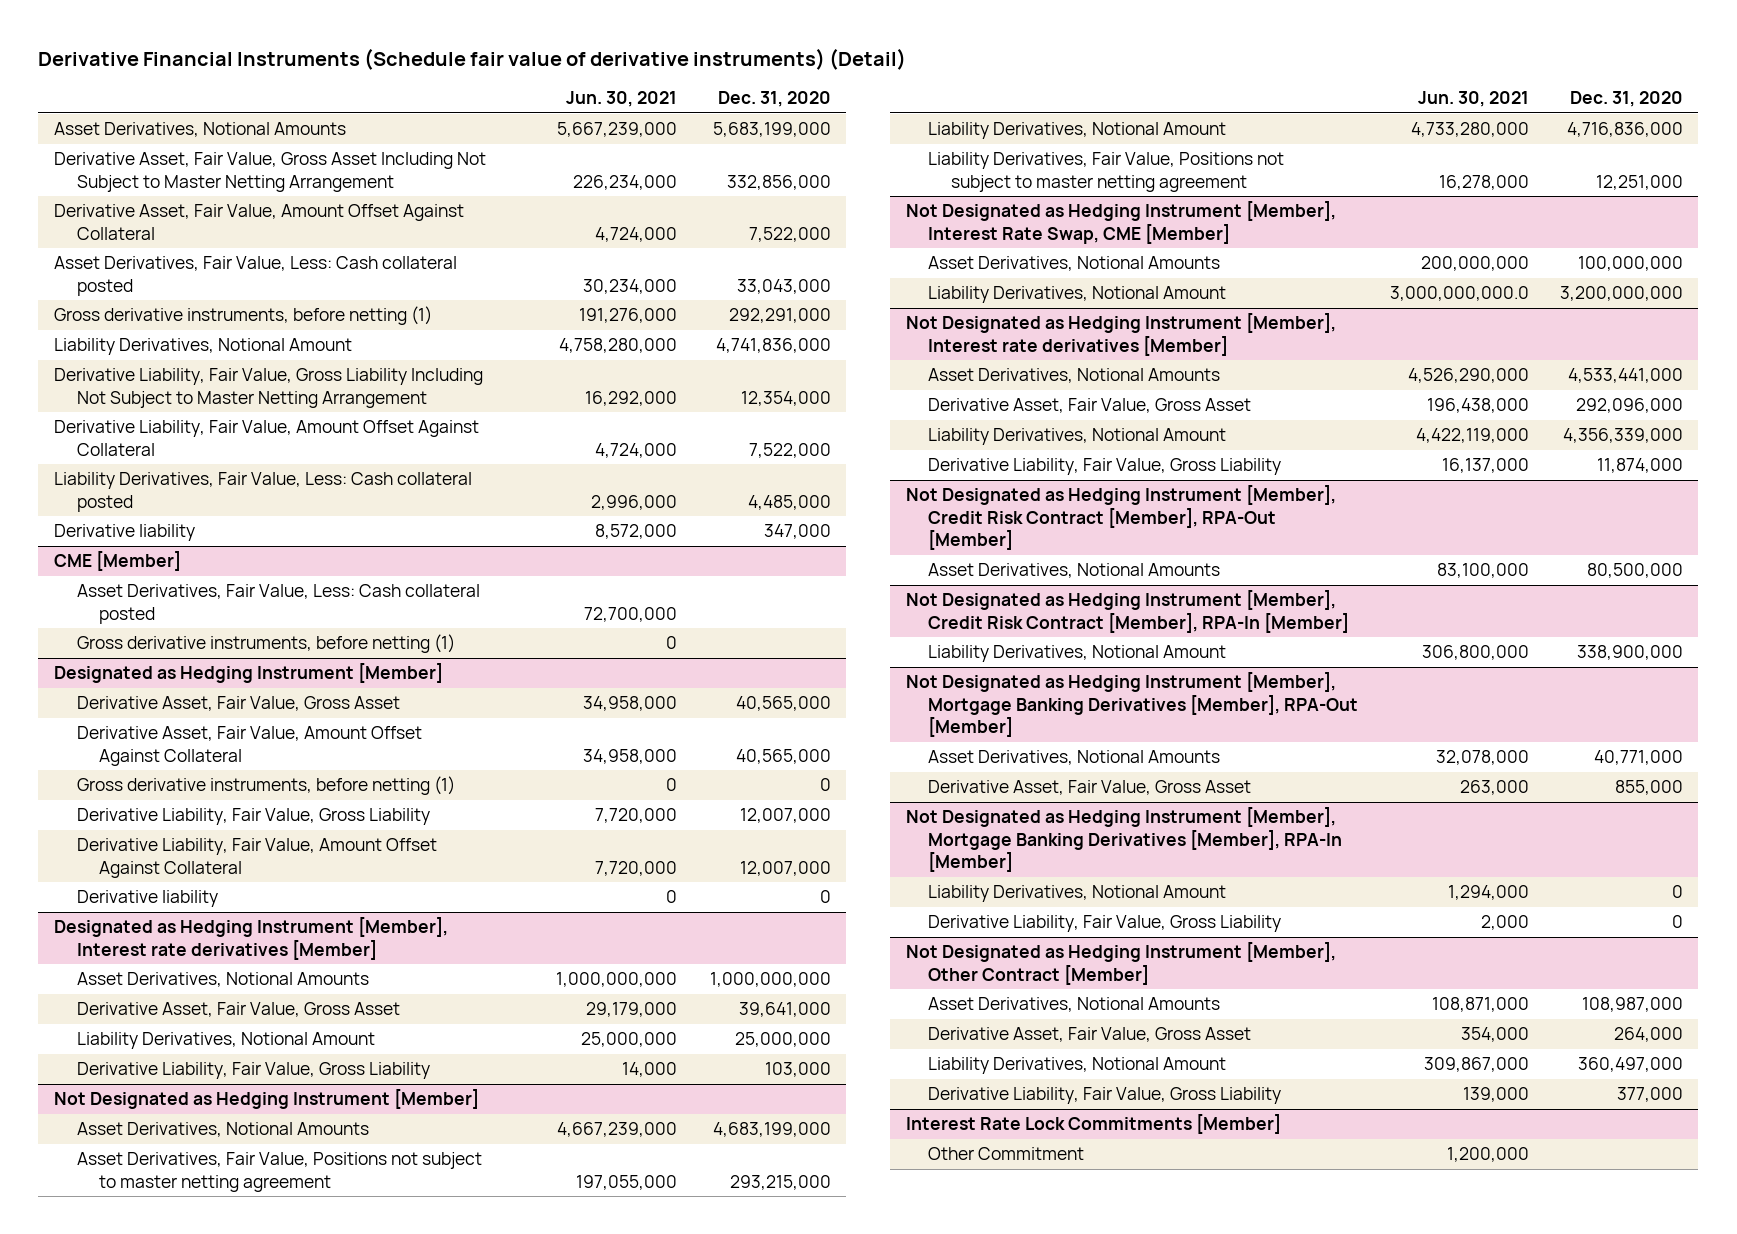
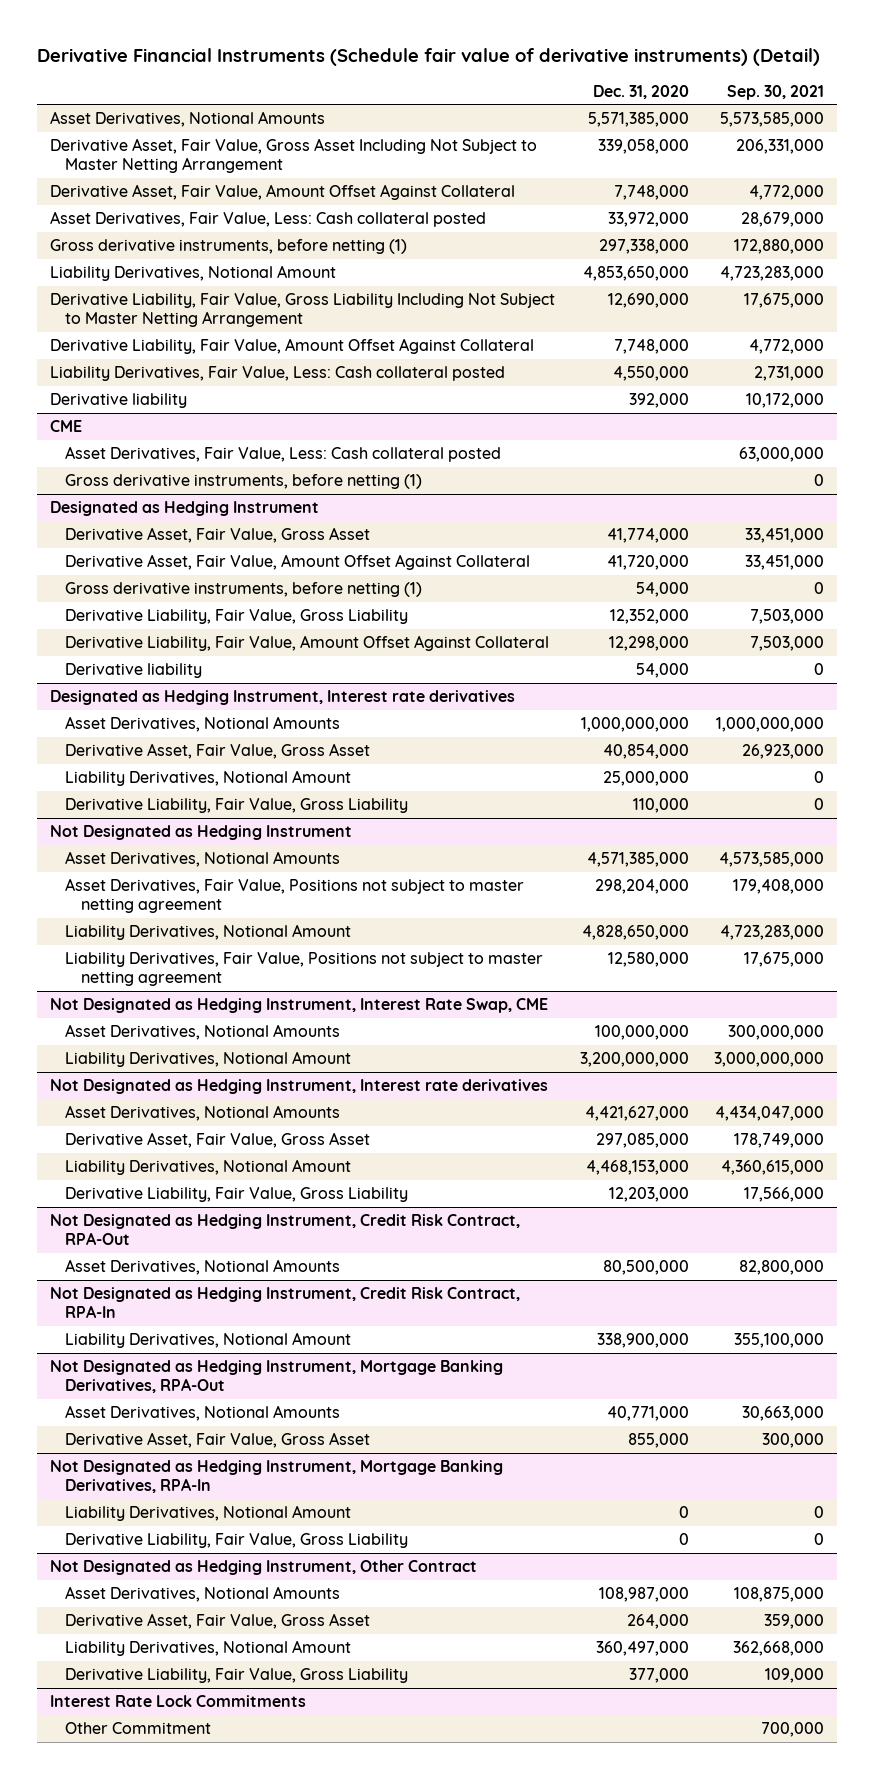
- | Jun. 30, 2021 | Dec. 31, 2020
+ | Dec. 31, 2020 | Sep. 30, 2021
- Asset Derivatives, Notional Amounts | 5,667,239,000 | 5,683,199,000
- Derivative Asset, Fair Value, Gross Asset Including Not Subject to Master Netting Arrangement | 226,234,000 | 332,856,000
- Derivative Asset, Fair Value, Amount Offset Against Collateral | 4,724,000 | 7,522,000
- Asset Derivatives, Fair Value, Less: Cash collateral posted | 30,234,000 | 33,043,000
- Gross derivative instruments, before netting (1) | 191,276,000 | 292,291,000
- Liability Derivatives, Notional Amount | 4,758,280,000 | 4,741,836,000
- Derivative Liability, Fair Value, Gross Liability Including Not Subject to Master Netting Arrangement | 16,292,000 | 12,354,000
- Derivative Liability, Fair Value, Amount Offset Against Collateral | 4,724,000 | 7,522,000
- Liability Derivatives, Fair Value, Less: Cash collateral posted | 2,996,000 | 4,485,000
- Derivative liability | 8,572,000 | 347,000
- CME [Member]
+ Asset Derivatives, Notional Amounts | 5,571,385,000 | 5,573,585,000
+ Derivative Asset, Fair Value, Gross Asset Including Not Subject to Master Netting Arrangement | 339,058,000 | 206,331,000
+ Derivative Asset, Fair Value, Amount Offset Against Collateral | 7,748,000 | 4,772,000
+ Asset Derivatives, Fair Value, Less: Cash collateral posted | 33,972,000 | 28,679,000
+ Gross derivative instruments, before netting (1) | 297,338,000 | 172,880,000
+ Liability Derivatives, Notional Amount | 4,853,650,000 | 4,723,283,000
+ Derivative Liability, Fair Value, Gross Liability Including Not Subject to Master Netting Arrangement | 12,690,000 | 17,675,000
+ Derivative Liability, Fair Value, Amount Offset Against Collateral | 7,748,000 | 4,772,000
+ Liability Derivatives, Fair Value, Less: Cash collateral posted | 4,550,000 | 2,731,000
+ Derivative liability | 392,000 | 10,172,000
+ CME
- Designated as Hedging Instrument [Member]
- Derivative Asset, Fair Value, Gross Asset | 34,958,000 | 40,565,000
- Derivative Asset, Fair Value, Amount Offset Against Collateral | 34,958,000 | 40,565,000
- Gross derivative instruments, before netting (1) | 0 | 0
- Derivative Liability, Fair Value, Gross Liability | 7,720,000 | 12,007,000
- Derivative Liability, Fair Value, Amount Offset Against Collateral | 7,720,000 | 12,007,000
- Derivative liability | 0 | 0
- Designated as Hedging Instrument [Member], Interest rate derivatives [Member]
+ Designated as Hedging Instrument
+ Derivative Asset, Fair Value, Gross Asset | 41,774,000 | 33,451,000
+ Derivative Asset, Fair Value, Amount Offset Against Collateral | 41,720,000 | 33,451,000
+ Gross derivative instruments, before netting (1) | 54,000 | 0
+ Derivative Liability, Fair Value, Gross Liability | 12,352,000 | 7,503,000
+ Derivative Liability, Fair Value, Amount Offset Against Collateral | 12,298,000 | 7,503,000
+ Derivative liability | 54,000 | 0
+ Designated as Hedging Instrument, Interest rate derivatives
- Derivative Asset, Fair Value, Gross Asset | 29,179,000 | 39,641,000
+ Derivative Asset, Fair Value, Gross Asset | 40,854,000 | 26,923,000
- Derivative Liability, Fair Value, Gross Liability | 14,000 | 103,000
- Not Designated as Hedging Instrument [Member]
- Asset Derivatives, Notional Amounts | 4,667,239,000 | 4,683,199,000
- Asset Derivatives, Fair Value, Positions not subject to master netting agreement | 197,055,000 | 293,215,000
- Liability Derivatives, Notional Amount | 4,733,280,000 | 4,716,836,000
- Liability Derivatives, Fair Value, Positions not subject to master netting agreement | 16,278,000 | 12,251,000
- Not Designated as Hedging Instrument [Member], Interest Rate Swap, CME [Member]
+ Derivative Liability, Fair Value, Gross Liability | 110,000 | 0
+ Not Designated as Hedging Instrument
+ Asset Derivatives, Notional Amounts | 4,571,385,000 | 4,573,585,000
+ Asset Derivatives, Fair Value, Positions not subject to master netting agreement | 298,204,000 | 179,408,000
+ Liability Derivatives, Notional Amount | 4,828,650,000 | 4,723,283,000
+ Liability Derivatives, Fair Value, Positions not subject to master netting agreement | 12,580,000 | 17,675,000
+ Not Designated as Hedging Instrument, Interest Rate Swap, CME
- Not Designated as Hedging Instrument [Member], Interest rate derivatives [Member]
- Asset Derivatives, Notional Amounts | 4,526,290,000 | 4,533,441,000
- Derivative Asset, Fair Value, Gross Asset | 196,438,000 | 292,096,000
- Liability Derivatives, Notional Amount | 4,422,119,000 | 4,356,339,000
- Derivative Liability, Fair Value, Gross Liability | 16,137,000 | 11,874,000
- Not Designated as Hedging Instrument [Member], Credit Risk Contract [Member], RPA-Out [Member]
+ Not Designated as Hedging Instrument, Interest rate derivatives
+ Asset Derivatives, Notional Amounts | 4,421,627,000 | 4,434,047,000
+ Derivative Asset, Fair Value, Gross Asset | 297,085,000 | 178,749,000
+ Liability Derivatives, Notional Amount | 4,468,153,000 | 4,360,615,000
+ Derivative Liability, Fair Value, Gross Liability | 12,203,000 | 17,566,000
+ Not Designated as Hedging Instrument, Credit Risk Contract, RPA-Out
- Not Designated as Hedging Instrument [Member], Credit Risk Contract [Member], RPA-In [Member]
+ Not Designated as Hedging Instrument, Credit Risk Contract, RPA-In
- Not Designated as Hedging Instrument [Member], Mortgage Banking Derivatives [Member], RPA-Out [Member]
+ Not Designated as Hedging Instrument, Mortgage Banking Derivatives, RPA-Out
- Not Designated as Hedging Instrument [Member], Mortgage Banking Derivatives [Member], RPA-In [Member]
+ Not Designated as Hedging Instrument, Mortgage Banking Derivatives, RPA-In
- Not Designated as Hedging Instrument [Member], Other Contract [Member]
+ Not Designated as Hedging Instrument, Other Contract
- Interest Rate Lock Commitments [Member]
+ Interest Rate Lock Commitments

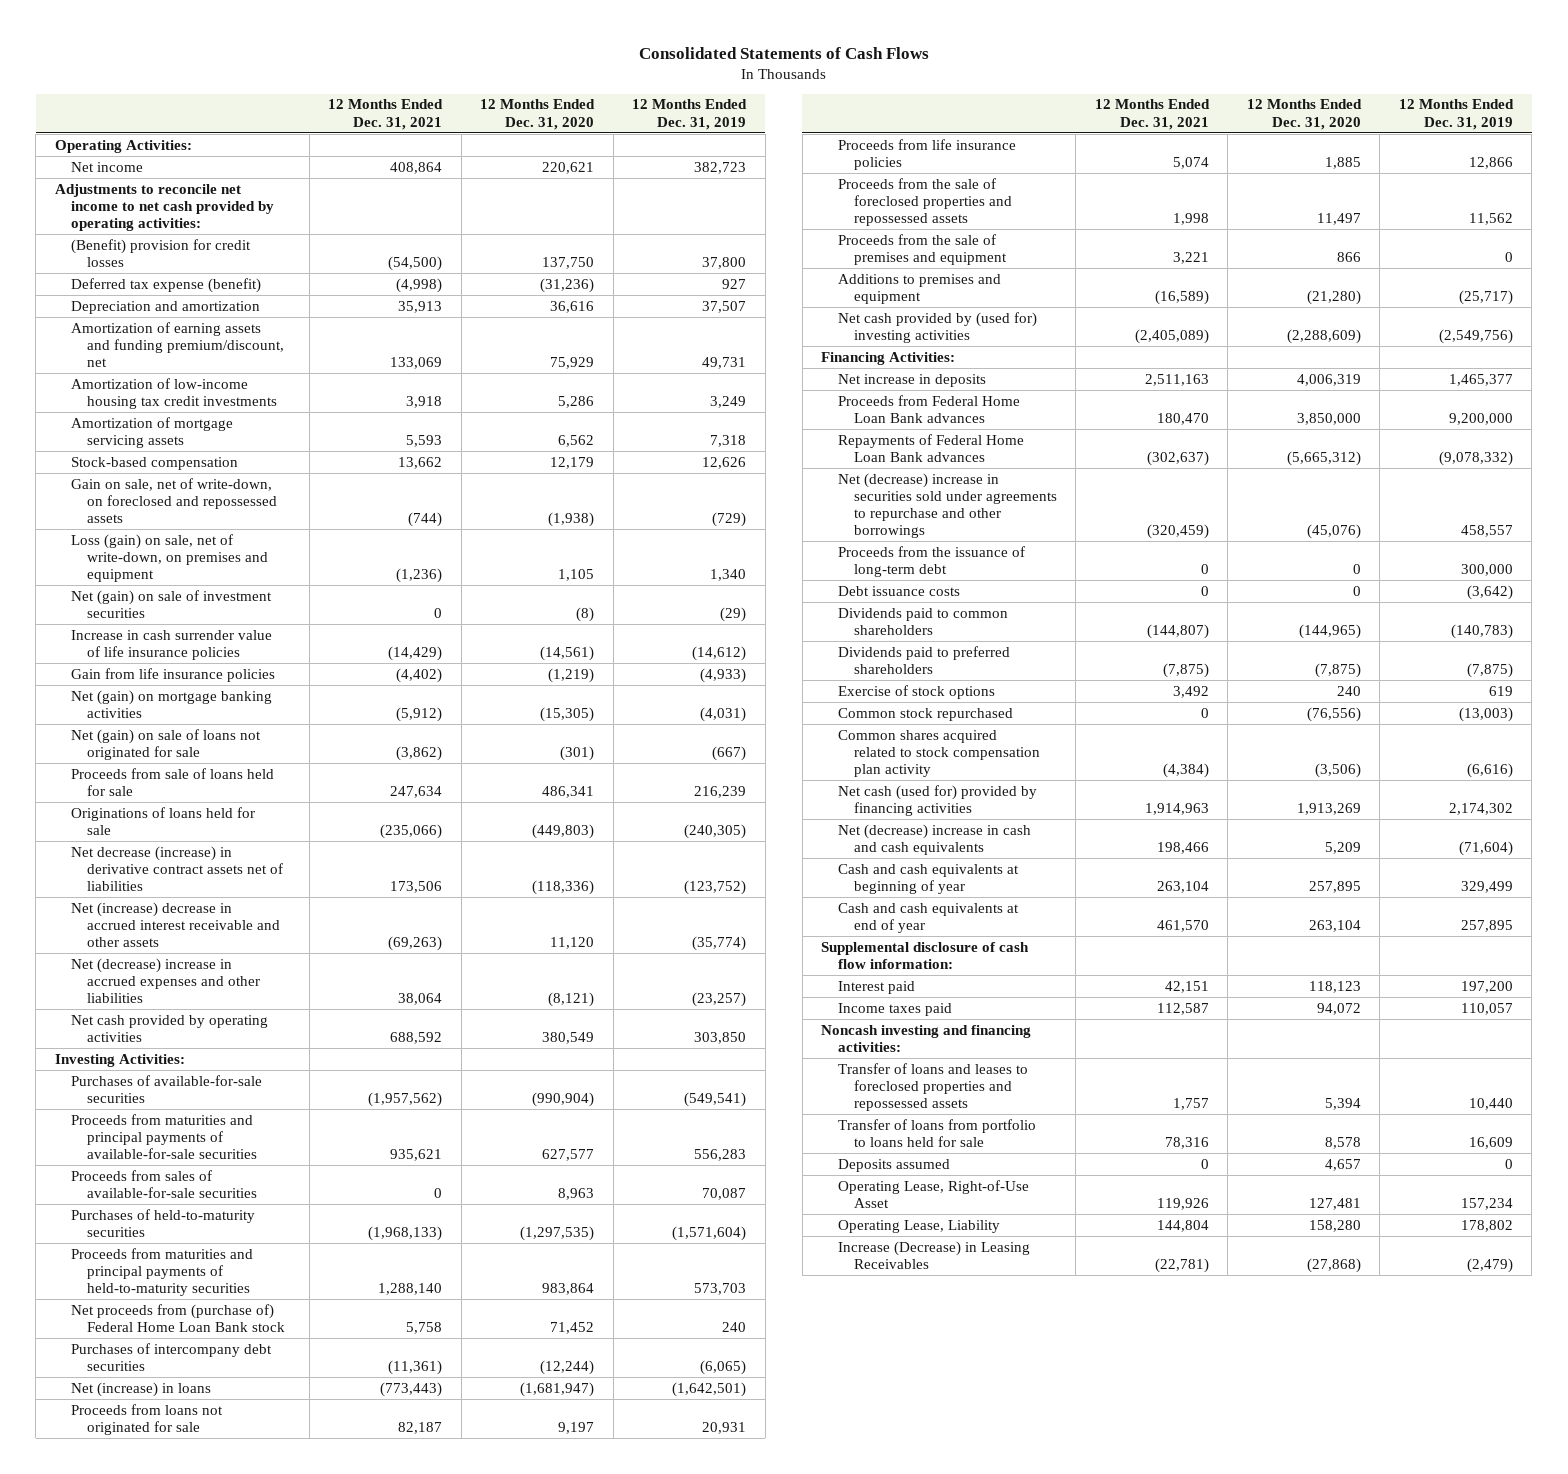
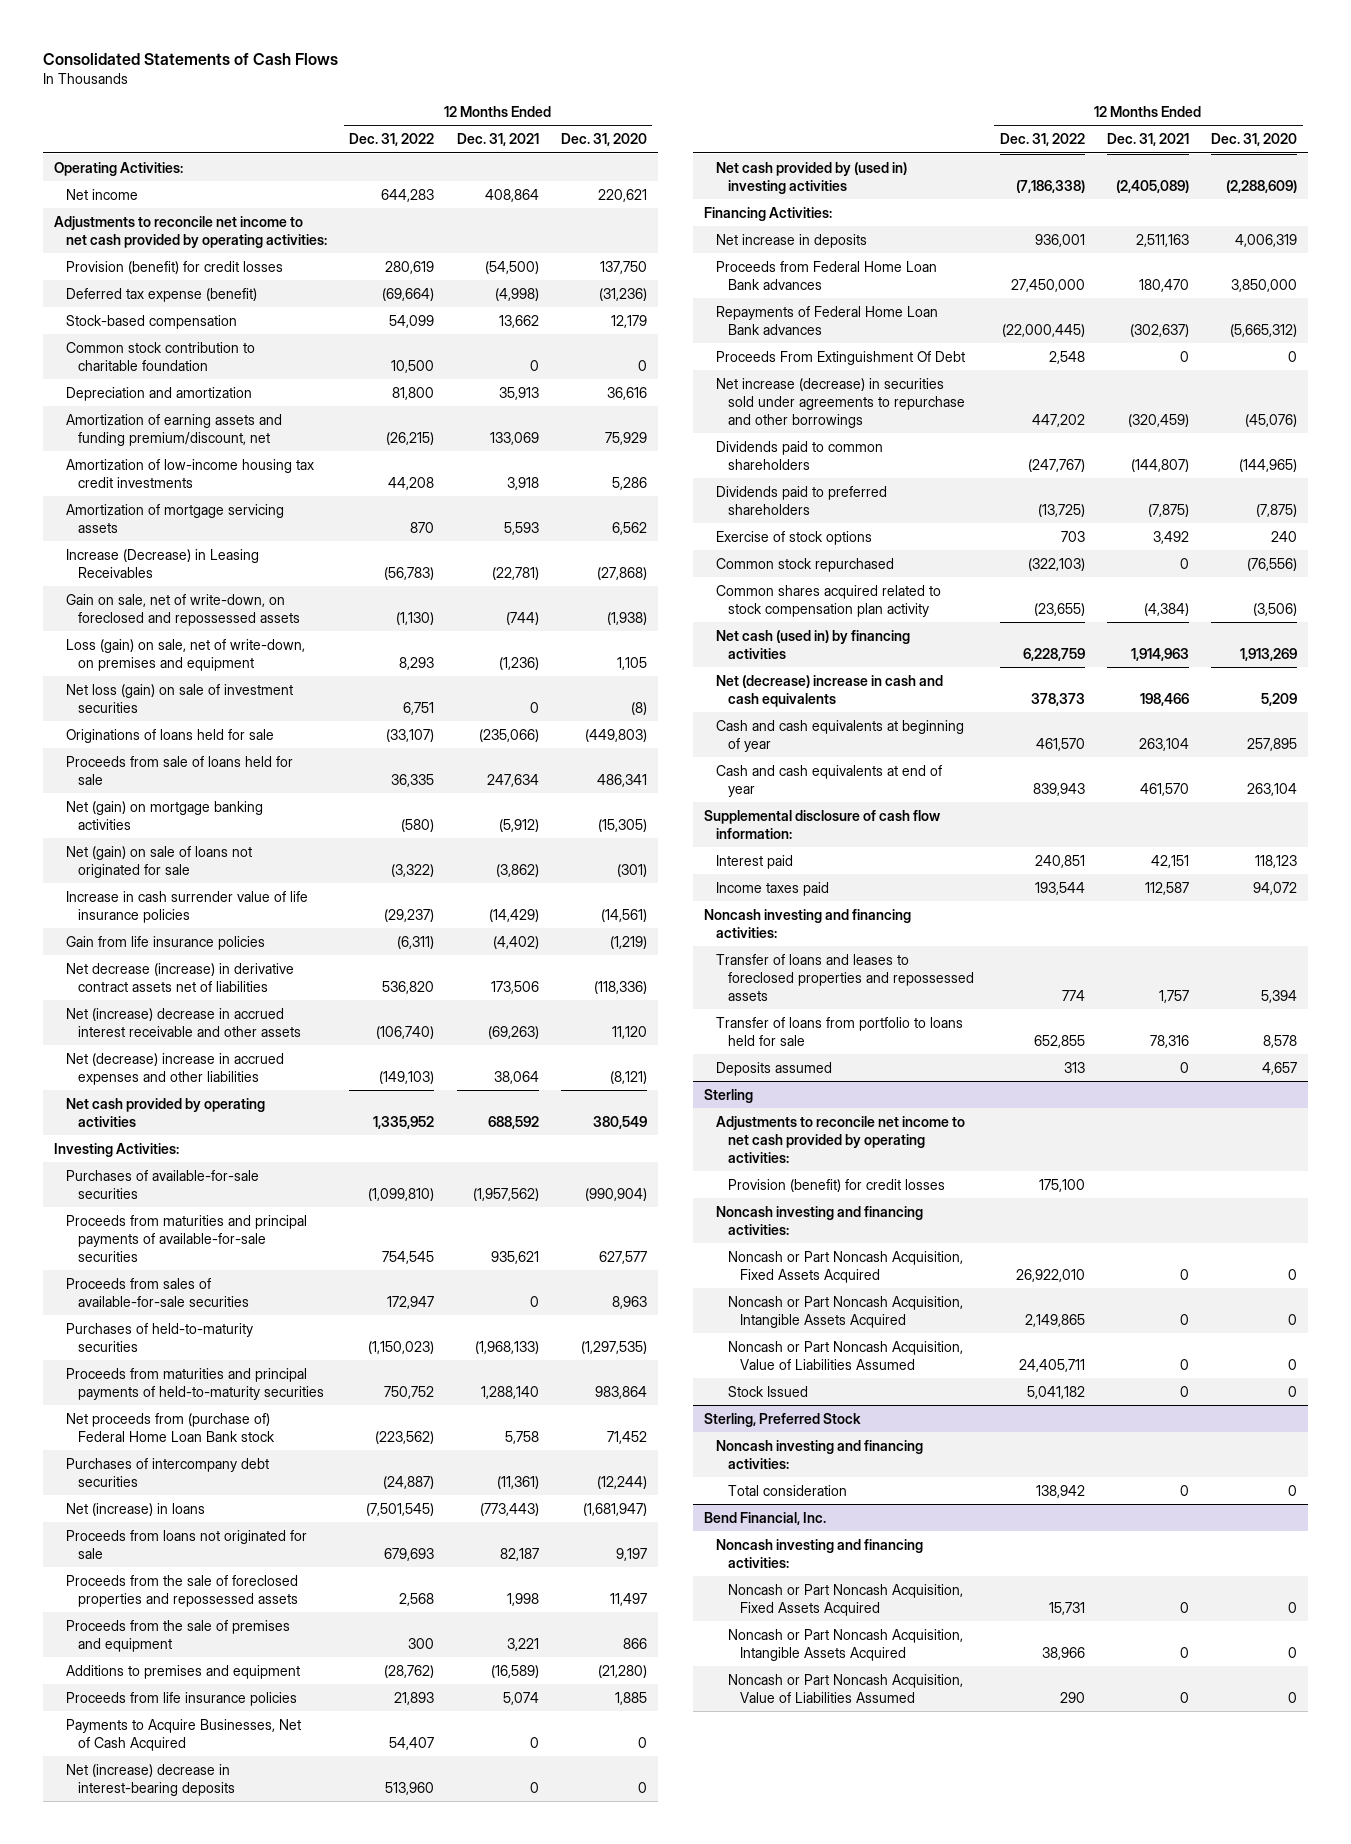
- | 12 Months Ended Dec. 31, 2021 | 12 Months Ended Dec. 31, 2020 | 12 Months Ended Dec. 31, 2019
+ | 12 Months Ended Dec. 31, 2022 | 12 Months Ended Dec. 31, 2021 | 12 Months Ended Dec. 31, 2020
- (Benefit) provision for credit losses | (54,500) | 137,750 | 37,800
+ Provision (benefit) for credit losses | 280,619 | (54,500) | 137,750
moved up: Stock-based compensation | 54,099 | 13,662 | 12,179
+ Common stock contribution to charitable foundation | 10,500 | 0 | 0
moved up: Increase (Decrease) in Leasing Receivables | (56,783) | (22,781) | (27,868)
- Net (gain) on sale of investment securities | 0 | (8) | (29)
+ Net loss (gain) on sale of investment securities | 6,751 | 0 | (8)
moved up: Originations of loans held for sale | (33,107) | (235,066) | (449,803)
moved up: Proceeds from sale of loans held for sale | 36,335 | 247,634 | 486,341
moved down: Increase in cash surrender value of life insurance policies | (29,237) | (14,429) | (14,561)
moved down: Gain from life insurance policies | (6,311) | (4,402) | (1,219)
- Net cash provided by (used for) investing activities | (2,405,089) | (2,288,609) | (2,549,756)
moved down: Proceeds from life insurance policies | 21,893 | 5,074 | 1,885
+ Payments to Acquire Businesses, Net of Cash Acquired | 54,407 | 0 | 0
+ Net (increase) decrease in interest-bearing deposits | 513,960 | 0 | 0
+ Net cash provided by (used in) investing activities | (7,186,338) | (2,405,089) | (2,288,609)
- Net (decrease) increase in securities sold under agreements to repurchase and other borrowings | (320,459) | (45,076) | 458,557
- Proceeds from the issuance of long-term debt | 0 | 0 | 300,000
- Debt issuance costs | 0 | 0 | (3,642)
+ Proceeds From Extinguishment Of Debt | 2,548 | 0 | 0
+ Net increase (decrease) in securities sold under agreements to repurchase and other borrowings | 447,202 | (320,459) | (45,076)
- Net cash (used for) provided by financing activities | 1,914,963 | 1,913,269 | 2,174,302
+ Net cash (used in) by financing activities | 6,228,759 | 1,914,963 | 1,913,269
- Operating Lease, Right-of-Use Asset | 119,926 | 127,481 | 157,234
- Operating Lease, Liability | 144,804 | 158,280 | 178,802
+ Sterling
+ Adjustments to reconcile net income to net cash provided by operating activities:
+ Provision (benefit) for credit losses | 175,100 | |
+ Noncash investing and financing activities:
+ Noncash or Part Noncash Acquisition, Fixed Assets Acquired | 26,922,010 | 0 | 0
+ Noncash or Part Noncash Acquisition, Intangible Assets Acquired | 2,149,865 | 0 | 0
+ Noncash or Part Noncash Acquisition, Value of Liabilities Assumed | 24,405,711 | 0 | 0
+ Stock Issued | 5,041,182 | 0 | 0
+ Sterling, Preferred Stock
+ Noncash investing and financing activities:
+ Total consideration | 138,942 | 0 | 0
+ Bend Financial, Inc.
+ Noncash investing and financing activities:
+ Noncash or Part Noncash Acquisition, Fixed Assets Acquired | 15,731 | 0 | 0
+ Noncash or Part Noncash Acquisition, Intangible Assets Acquired | 38,966 | 0 | 0
+ Noncash or Part Noncash Acquisition, Value of Liabilities Assumed | 290 | 0 | 0

